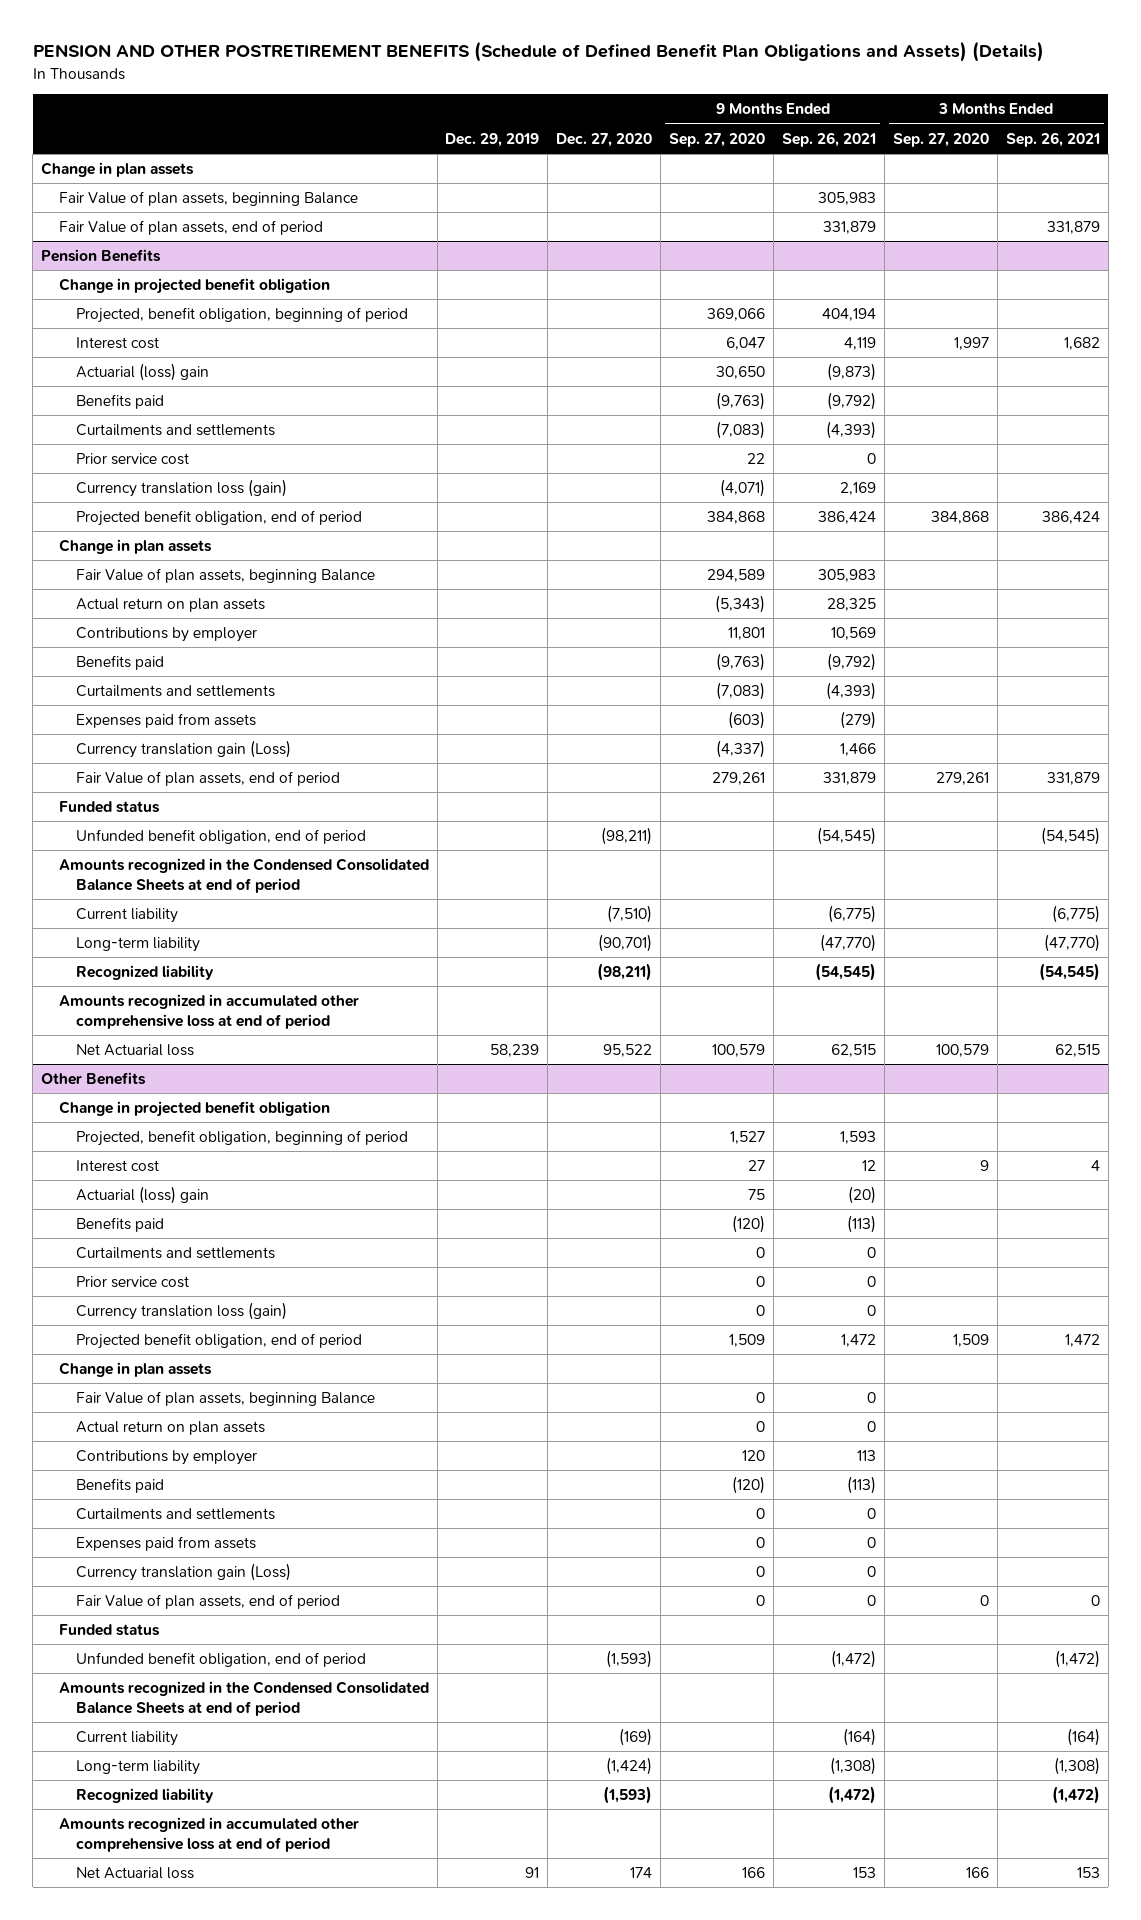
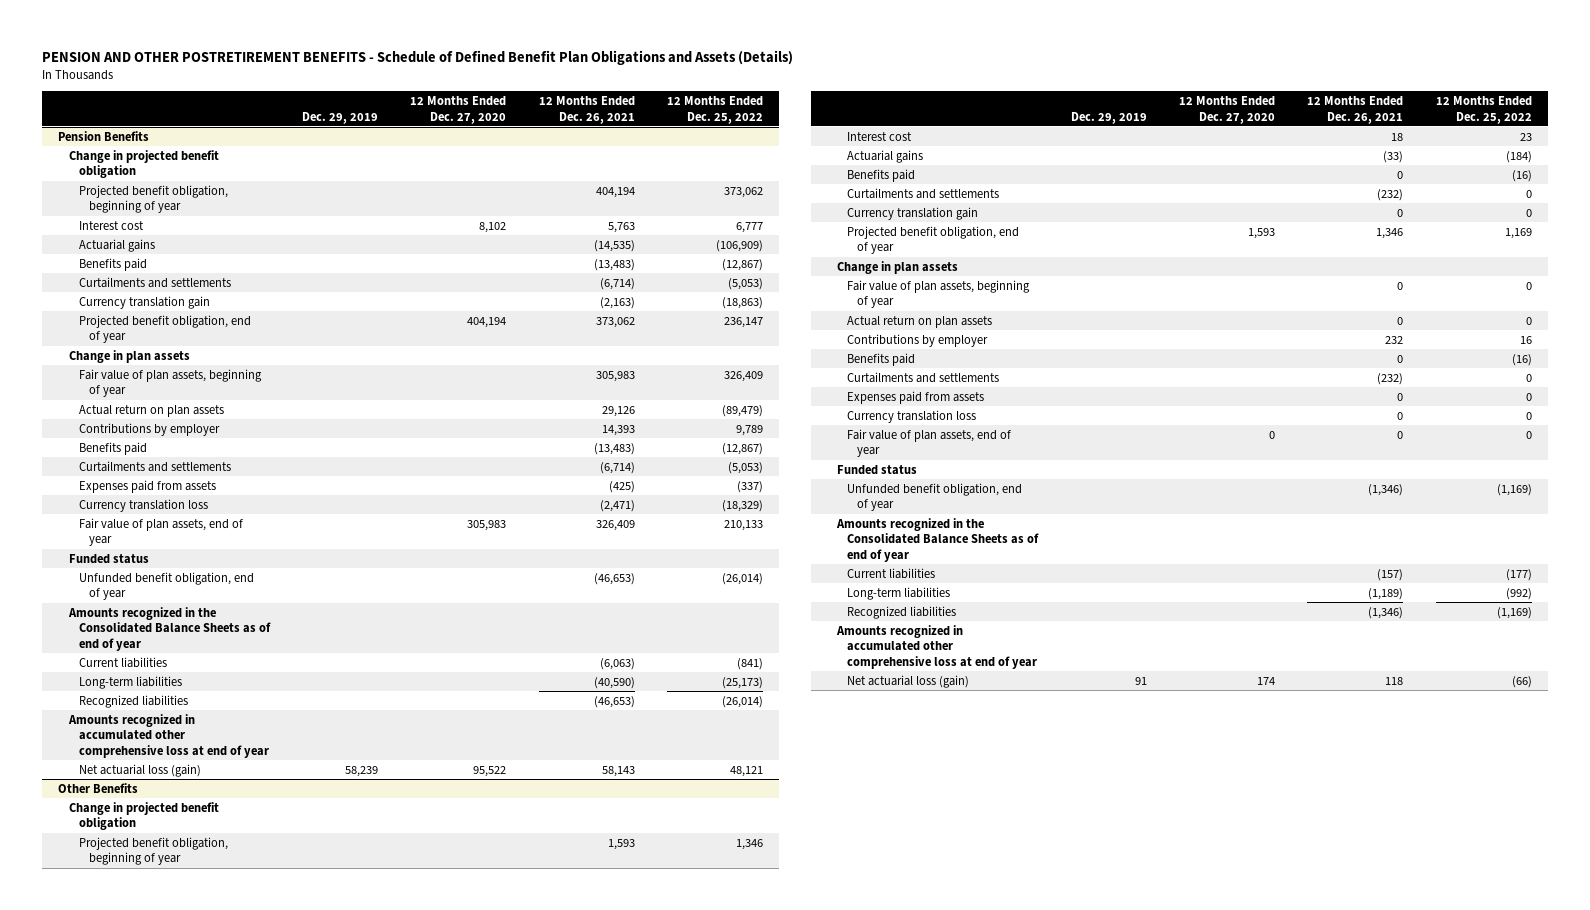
- PENSION AND OTHER POSTRETIREMENT BENEFITS (Schedule of Defined Benefit Plan Obligations and Assets) (Details)
+ PENSION AND OTHER POSTRETIREMENT BENEFITS - Schedule of Defined Benefit Plan Obligations and Assets (Details)
- | Dec. 29, 2019 | Dec. 27, 2020 | 9 Months Ended Sep. 27, 2020 | 9 Months Ended Sep. 26, 2021 | 3 Months Ended Sep. 27, 2020 | 3 Months Ended Sep. 26, 2021
+ | Dec. 29, 2019 | 12 Months Ended Dec. 27, 2020 | 12 Months Ended Dec. 26, 2021 | 12 Months Ended Dec. 25, 2022
- Change in plan assets
- Fair Value of plan assets, beginning Balance | | | | 305,983 | |
- Fair Value of plan assets, end of period | | | | 331,879 | | 331,879
@ Pension Benefits
- Projected, benefit obligation, beginning of period | | | 369,066 | 404,194 | |
+ Projected benefit obligation, beginning of year | | | 404,194 | 373,062
- Actuarial (loss) gain | | | 30,650 | (9,873) | |
+ Actuarial gains | | | (14,535) | (106,909)
- Prior service cost | | | 22 | 0 | |
- Currency translation loss (gain) | | | (4,071) | 2,169 | |
- Projected benefit obligation, end of period | | | 384,868 | 386,424 | 384,868 | 386,424
+ Currency translation gain | | | (2,163) | (18,863)
+ Projected benefit obligation, end of year | | 404,194 | 373,062 | 236,147
- Fair Value of plan assets, beginning Balance | | | 294,589 | 305,983 | |
+ Fair value of plan assets, beginning of year | | | 305,983 | 326,409
- Currency translation gain (Loss) | | | (4,337) | 1,466 | |
- Fair Value of plan assets, end of period | | | 279,261 | 331,879 | 279,261 | 331,879
+ Currency translation loss | | | (2,471) | (18,329)
+ Fair value of plan assets, end of year | | 305,983 | 326,409 | 210,133
- Unfunded benefit obligation, end of period | | (98,211) | | (54,545) | | (54,545)
- Amounts recognized in the Condensed Consolidated Balance Sheets at end of period
- Current liability | | (7,510) | | (6,775) | | (6,775)
- Long-term liability | | (90,701) | | (47,770) | | (47,770)
- Recognized liability | | (98,211) | | (54,545) | | (54,545)
- Amounts recognized in accumulated other comprehensive loss at end of period
- Net Actuarial loss | 58,239 | 95,522 | 100,579 | 62,515 | 100,579 | 62,515
+ Unfunded benefit obligation, end of year | | | (46,653) | (26,014)
+ Amounts recognized in the Consolidated Balance Sheets as of end of year
+ Current liabilities | | | (6,063) | (841)
+ Long-term liabilities | | | (40,590) | (25,173)
+ Recognized liabilities | | | (46,653) | (26,014)
+ Amounts recognized in accumulated other comprehensive loss at end of year
+ Net actuarial loss (gain) | 58,239 | 95,522 | 58,143 | 48,121
@ Other Benefits
- Projected, benefit obligation, beginning of period | | | 1,527 | 1,593 | |
+ Projected benefit obligation, beginning of year | | | 1,593 | 1,346
- Actuarial (loss) gain | | | 75 | (20) | |
+ Actuarial gains | | | (33) | (184)
- Prior service cost | | | 0 | 0 | |
- Currency translation loss (gain) | | | 0 | 0 | |
- Projected benefit obligation, end of period | | | 1,509 | 1,472 | 1,509 | 1,472
+ Currency translation gain | | | 0 | 0
+ Projected benefit obligation, end of year | | 1,593 | 1,346 | 1,169
- Fair Value of plan assets, beginning Balance | | | 0 | 0 | |
+ Fair value of plan assets, beginning of year | | | 0 | 0
- Currency translation gain (Loss) | | | 0 | 0 | |
- Fair Value of plan assets, end of period | | | 0 | 0 | 0 | 0
+ Currency translation loss | | | 0 | 0
+ Fair value of plan assets, end of year | | 0 | 0 | 0
- Unfunded benefit obligation, end of period | | (1,593) | | (1,472) | | (1,472)
- Amounts recognized in the Condensed Consolidated Balance Sheets at end of period
- Current liability | | (169) | | (164) | | (164)
- Long-term liability | | (1,424) | | (1,308) | | (1,308)
- Recognized liability | | (1,593) | | (1,472) | | (1,472)
- Amounts recognized in accumulated other comprehensive loss at end of period
- Net Actuarial loss | 91 | 174 | 166 | 153 | 166 | 153
+ Unfunded benefit obligation, end of year | | | (1,346) | (1,169)
+ Amounts recognized in the Consolidated Balance Sheets as of end of year
+ Current liabilities | | | (157) | (177)
+ Long-term liabilities | | | (1,189) | (992)
+ Recognized liabilities | | | (1,346) | (1,169)
+ Amounts recognized in accumulated other comprehensive loss at end of year
+ Net actuarial loss (gain) | 91 | 174 | 118 | (66)

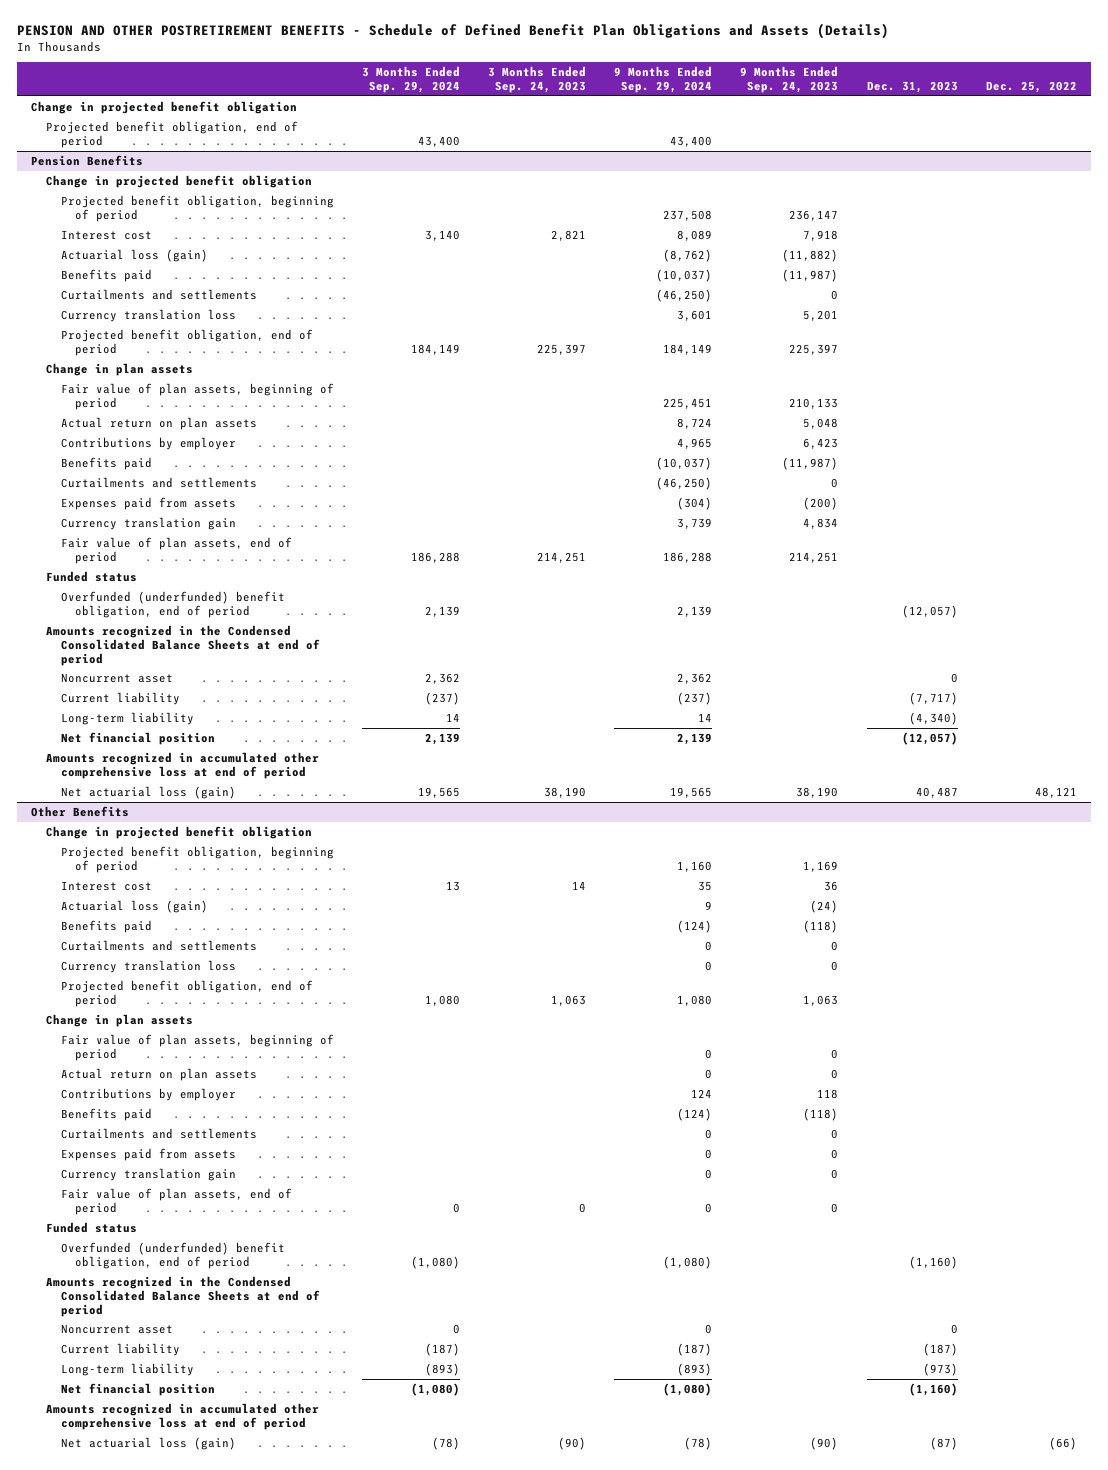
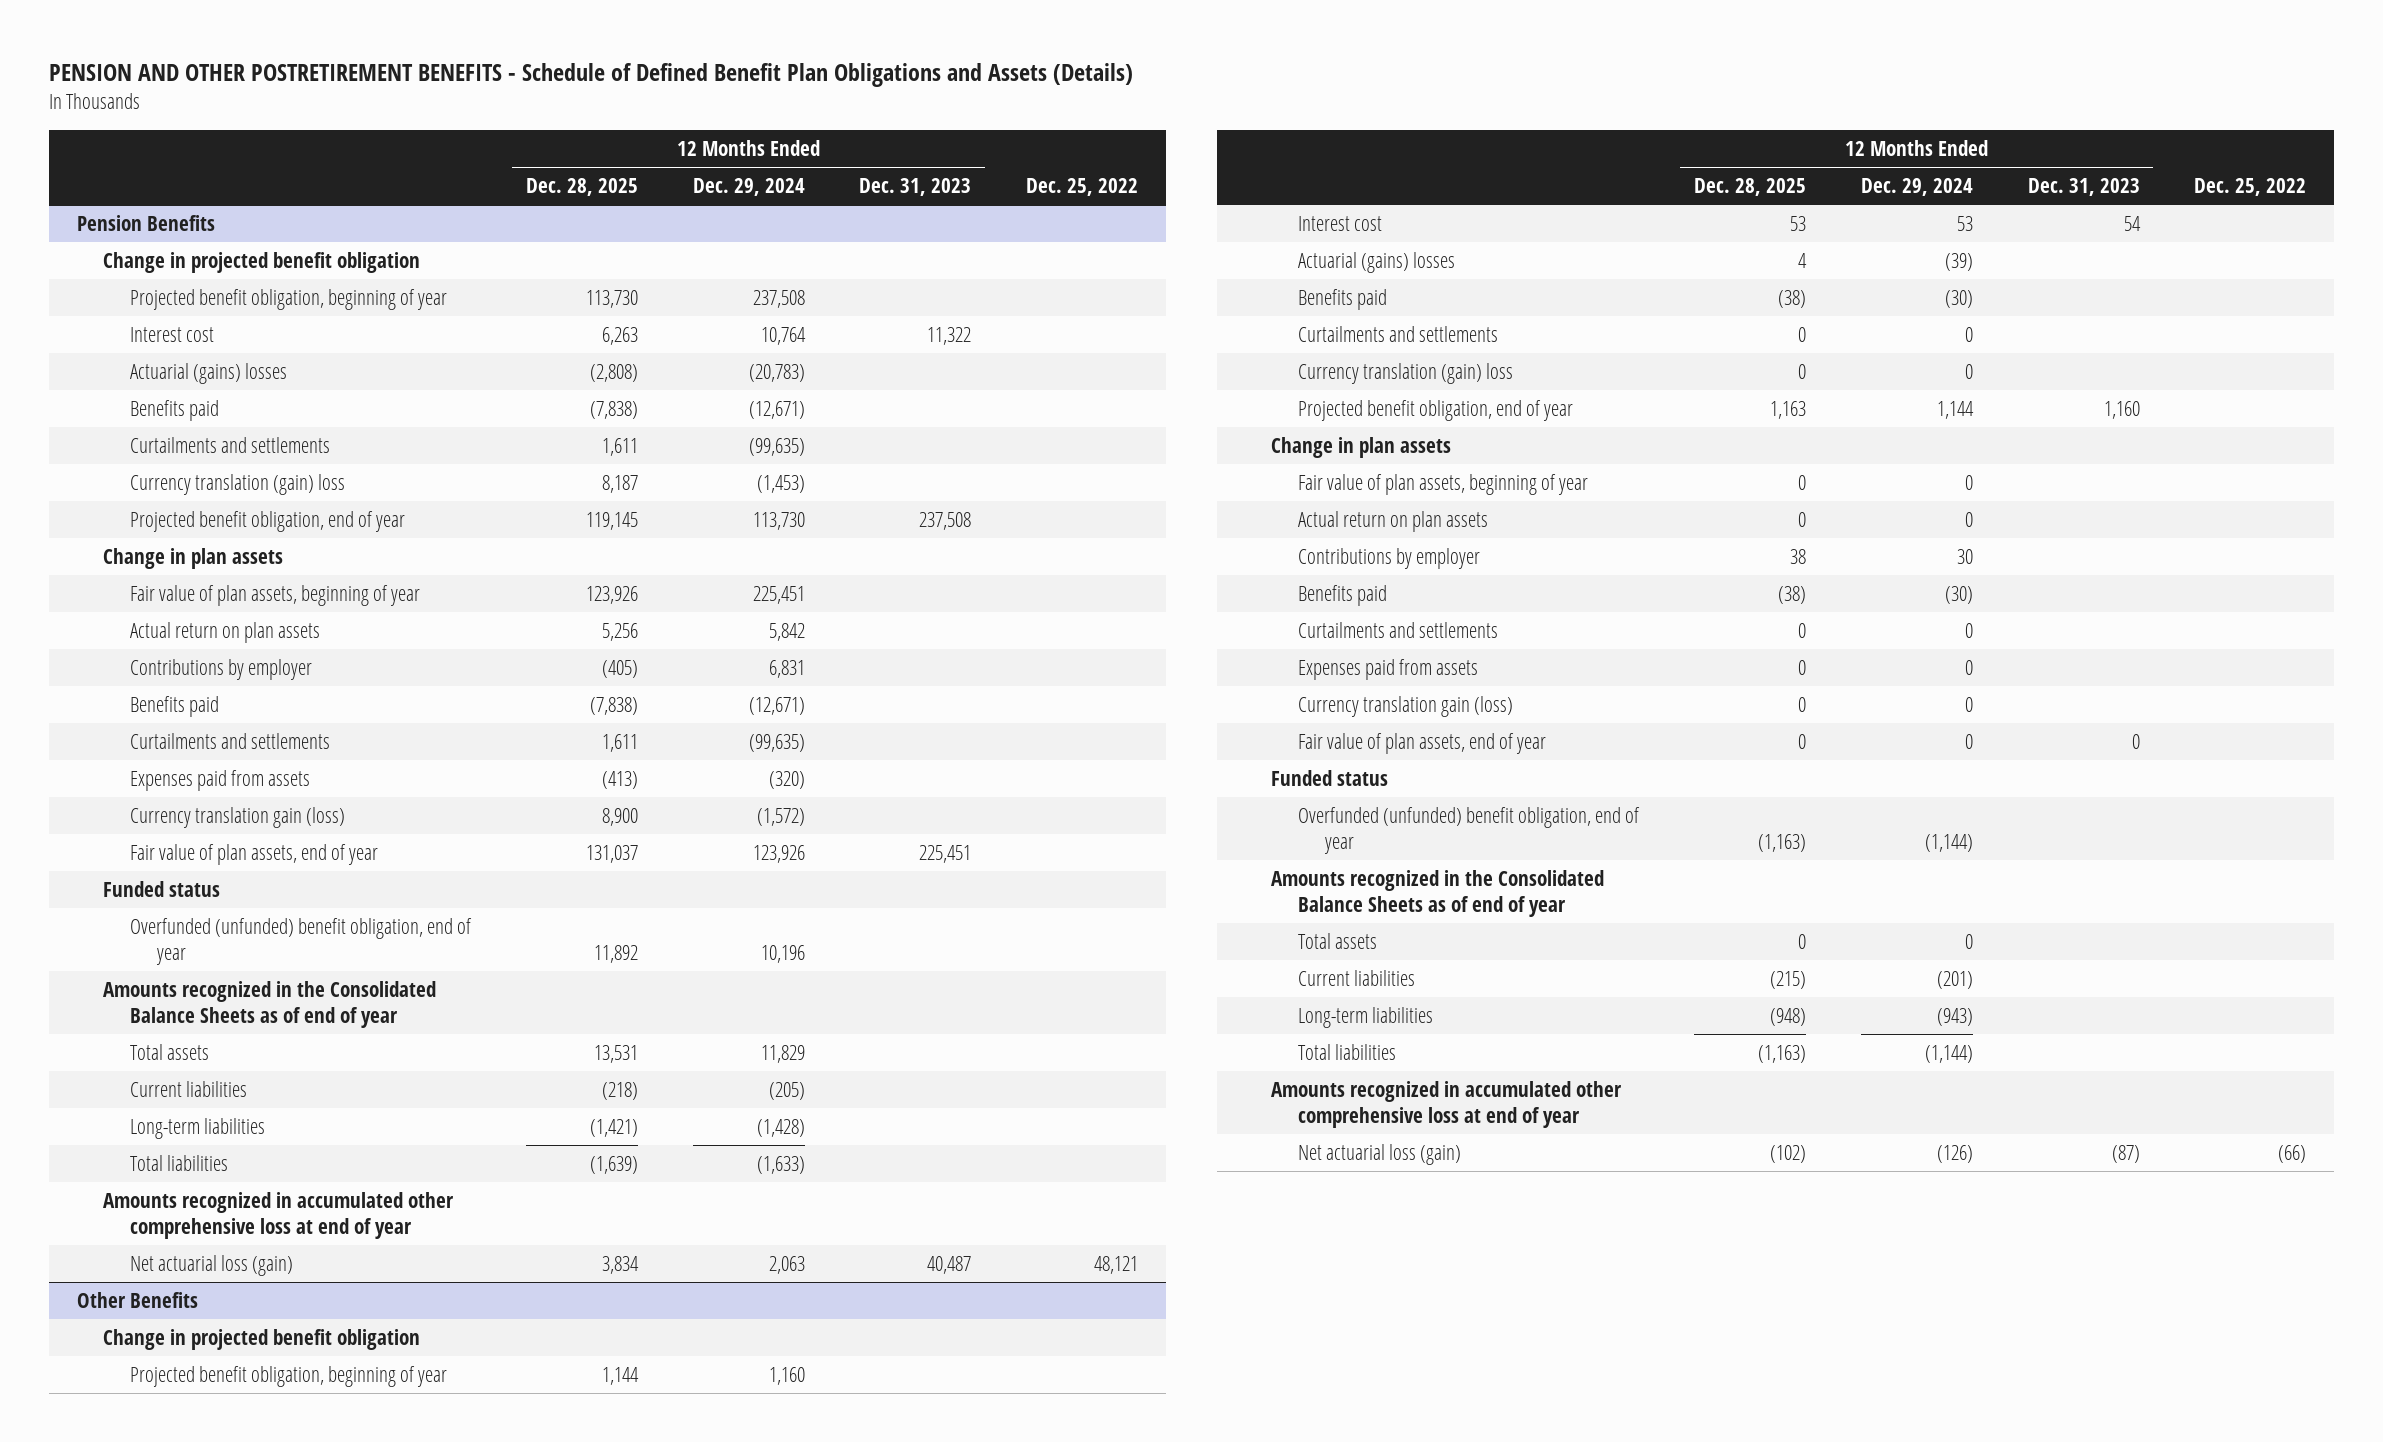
- | 3 Months Ended Sep. 29, 2024 | 3 Months Ended Sep. 24, 2023 | 9 Months Ended Sep. 29, 2024 | 9 Months Ended Sep. 24, 2023 | Dec. 31, 2023 | Dec. 25, 2022
+ | 12 Months Ended Dec. 28, 2025 | 12 Months Ended Dec. 29, 2024 | 12 Months Ended Dec. 31, 2023 | Dec. 25, 2022
- Change in projected benefit obligation
- Projected benefit obligation, end of period | 43,400 | | 43,400 | | |
@ Pension Benefits
- Projected benefit obligation, beginning of period | | | 237,508 | 236,147 | |
+ Projected benefit obligation, beginning of year | 113,730 | 237,508 | |
- Actuarial loss (gain) | | | (8,762) | (11,882) | |
+ Actuarial (gains) losses | (2,808) | (20,783) | |
- Currency translation loss | | | 3,601 | 5,201 | |
- Projected benefit obligation, end of period | 184,149 | 225,397 | 184,149 | 225,397 | |
+ Currency translation (gain) loss | 8,187 | (1,453) | |
+ Projected benefit obligation, end of year | 119,145 | 113,730 | 237,508 |
- Fair value of plan assets, beginning of period | | | 225,451 | 210,133 | |
+ Fair value of plan assets, beginning of year | 123,926 | 225,451 | |
- Currency translation gain | | | 3,739 | 4,834 | |
- Fair value of plan assets, end of period | 186,288 | 214,251 | 186,288 | 214,251 | |
+ Currency translation gain (loss) | 8,900 | (1,572) | |
+ Fair value of plan assets, end of year | 131,037 | 123,926 | 225,451 |
- Overfunded (underfunded) benefit obligation, end of period | 2,139 | | 2,139 | | (12,057) |
- Amounts recognized in the Condensed Consolidated Balance Sheets at end of period
- Noncurrent asset | 2,362 | | 2,362 | | 0 |
- Current liability | (237) | | (237) | | (7,717) |
- Long-term liability | 14 | | 14 | | (4,340) |
- Net financial position | 2,139 | | 2,139 | | (12,057) |
- Amounts recognized in accumulated other comprehensive loss at end of period
+ Overfunded (unfunded) benefit obligation, end of year | 11,892 | 10,196 | |
+ Amounts recognized in the Consolidated Balance Sheets as of end of year
+ Total assets | 13,531 | 11,829 | |
+ Current liabilities | (218) | (205) | |
+ Long-term liabilities | (1,421) | (1,428) | |
+ Total liabilities | (1,639) | (1,633) | |
+ Amounts recognized in accumulated other comprehensive loss at end of year
@ Other Benefits
- Projected benefit obligation, beginning of period | | | 1,160 | 1,169 | |
+ Projected benefit obligation, beginning of year | 1,144 | 1,160 | |
- Actuarial loss (gain) | | | 9 | (24) | |
+ Actuarial (gains) losses | 4 | (39) | |
- Currency translation loss | | | 0 | 0 | |
- Projected benefit obligation, end of period | 1,080 | 1,063 | 1,080 | 1,063 | |
+ Currency translation (gain) loss | 0 | 0 | |
+ Projected benefit obligation, end of year | 1,163 | 1,144 | 1,160 |
- Fair value of plan assets, beginning of period | | | 0 | 0 | |
+ Fair value of plan assets, beginning of year | 0 | 0 | |
- Currency translation gain | | | 0 | 0 | |
- Fair value of plan assets, end of period | 0 | 0 | 0 | 0 | |
+ Currency translation gain (loss) | 0 | 0 | |
+ Fair value of plan assets, end of year | 0 | 0 | 0 |
- Overfunded (underfunded) benefit obligation, end of period | (1,080) | | (1,080) | | (1,160) |
- Amounts recognized in the Condensed Consolidated Balance Sheets at end of period
- Noncurrent asset | 0 | | 0 | | 0 |
- Current liability | (187) | | (187) | | (187) |
- Long-term liability | (893) | | (893) | | (973) |
- Net financial position | (1,080) | | (1,080) | | (1,160) |
- Amounts recognized in accumulated other comprehensive loss at end of period
+ Overfunded (unfunded) benefit obligation, end of year | (1,163) | (1,144) | |
+ Amounts recognized in the Consolidated Balance Sheets as of end of year
+ Total assets | 0 | 0 | |
+ Current liabilities | (215) | (201) | |
+ Long-term liabilities | (948) | (943) | |
+ Total liabilities | (1,163) | (1,144) | |
+ Amounts recognized in accumulated other comprehensive loss at end of year

